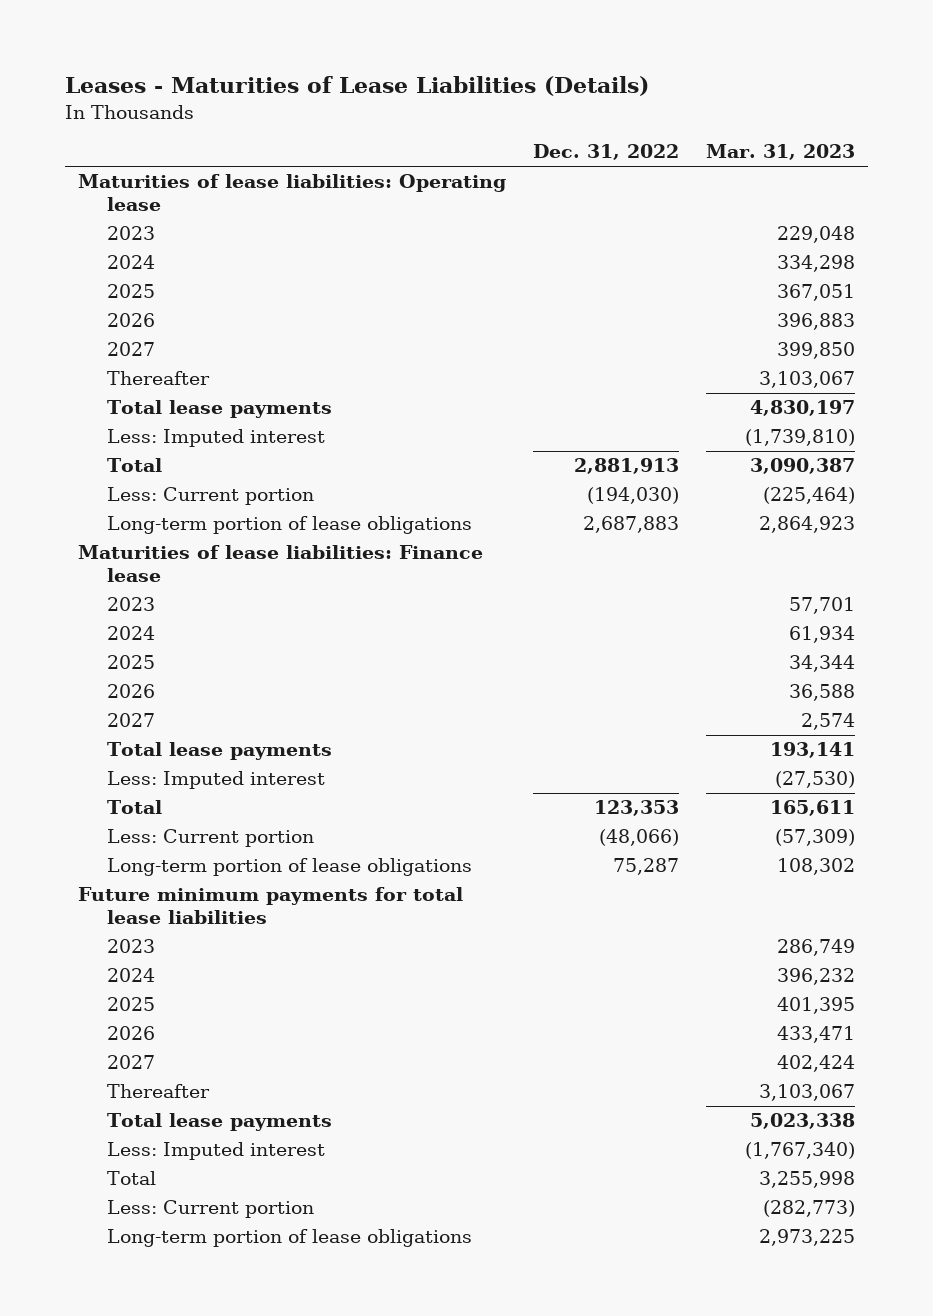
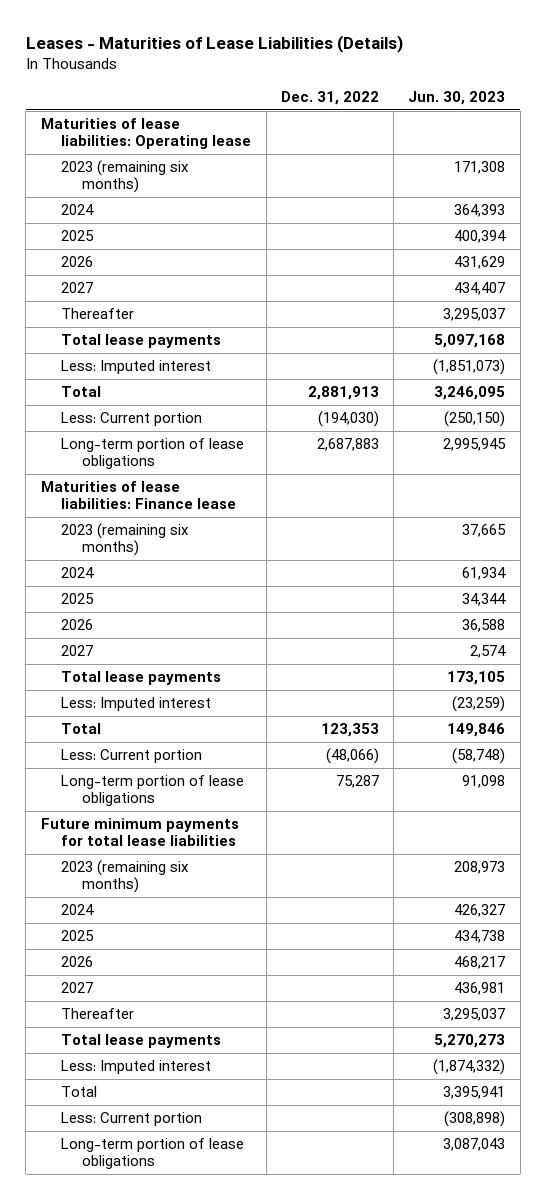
- | Dec. 31, 2022 | Mar. 31, 2023
+ | Dec. 31, 2022 | Jun. 30, 2023
- 2023 | | 229,048
+ 2023 (remaining six months) | | 171,308
- 2023 | | 57,701
+ 2023 (remaining six months) | | 37,665
- 2023 | | 286,749
+ 2023 (remaining six months) | | 208,973

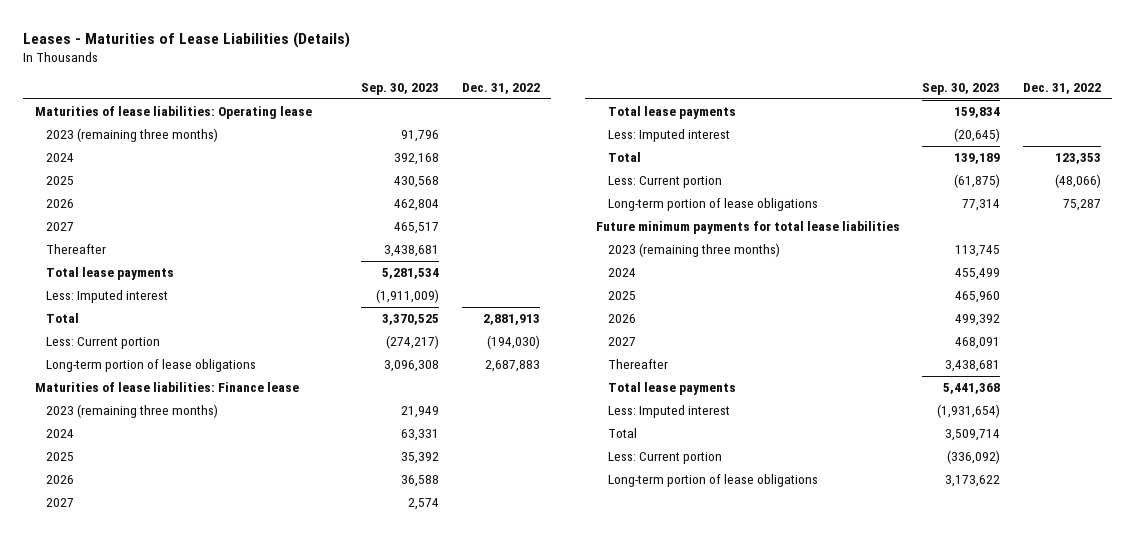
- | Dec. 31, 2022 | Jun. 30, 2023
+ | Sep. 30, 2023 | Dec. 31, 2022
- 2023 (remaining six months) | | 171,308
+ 2023 (remaining three months) | 91,796 |
- 2023 (remaining six months) | | 37,665
+ 2023 (remaining three months) | 21,949 |
- 2023 (remaining six months) | | 208,973
+ 2023 (remaining three months) | 113,745 |

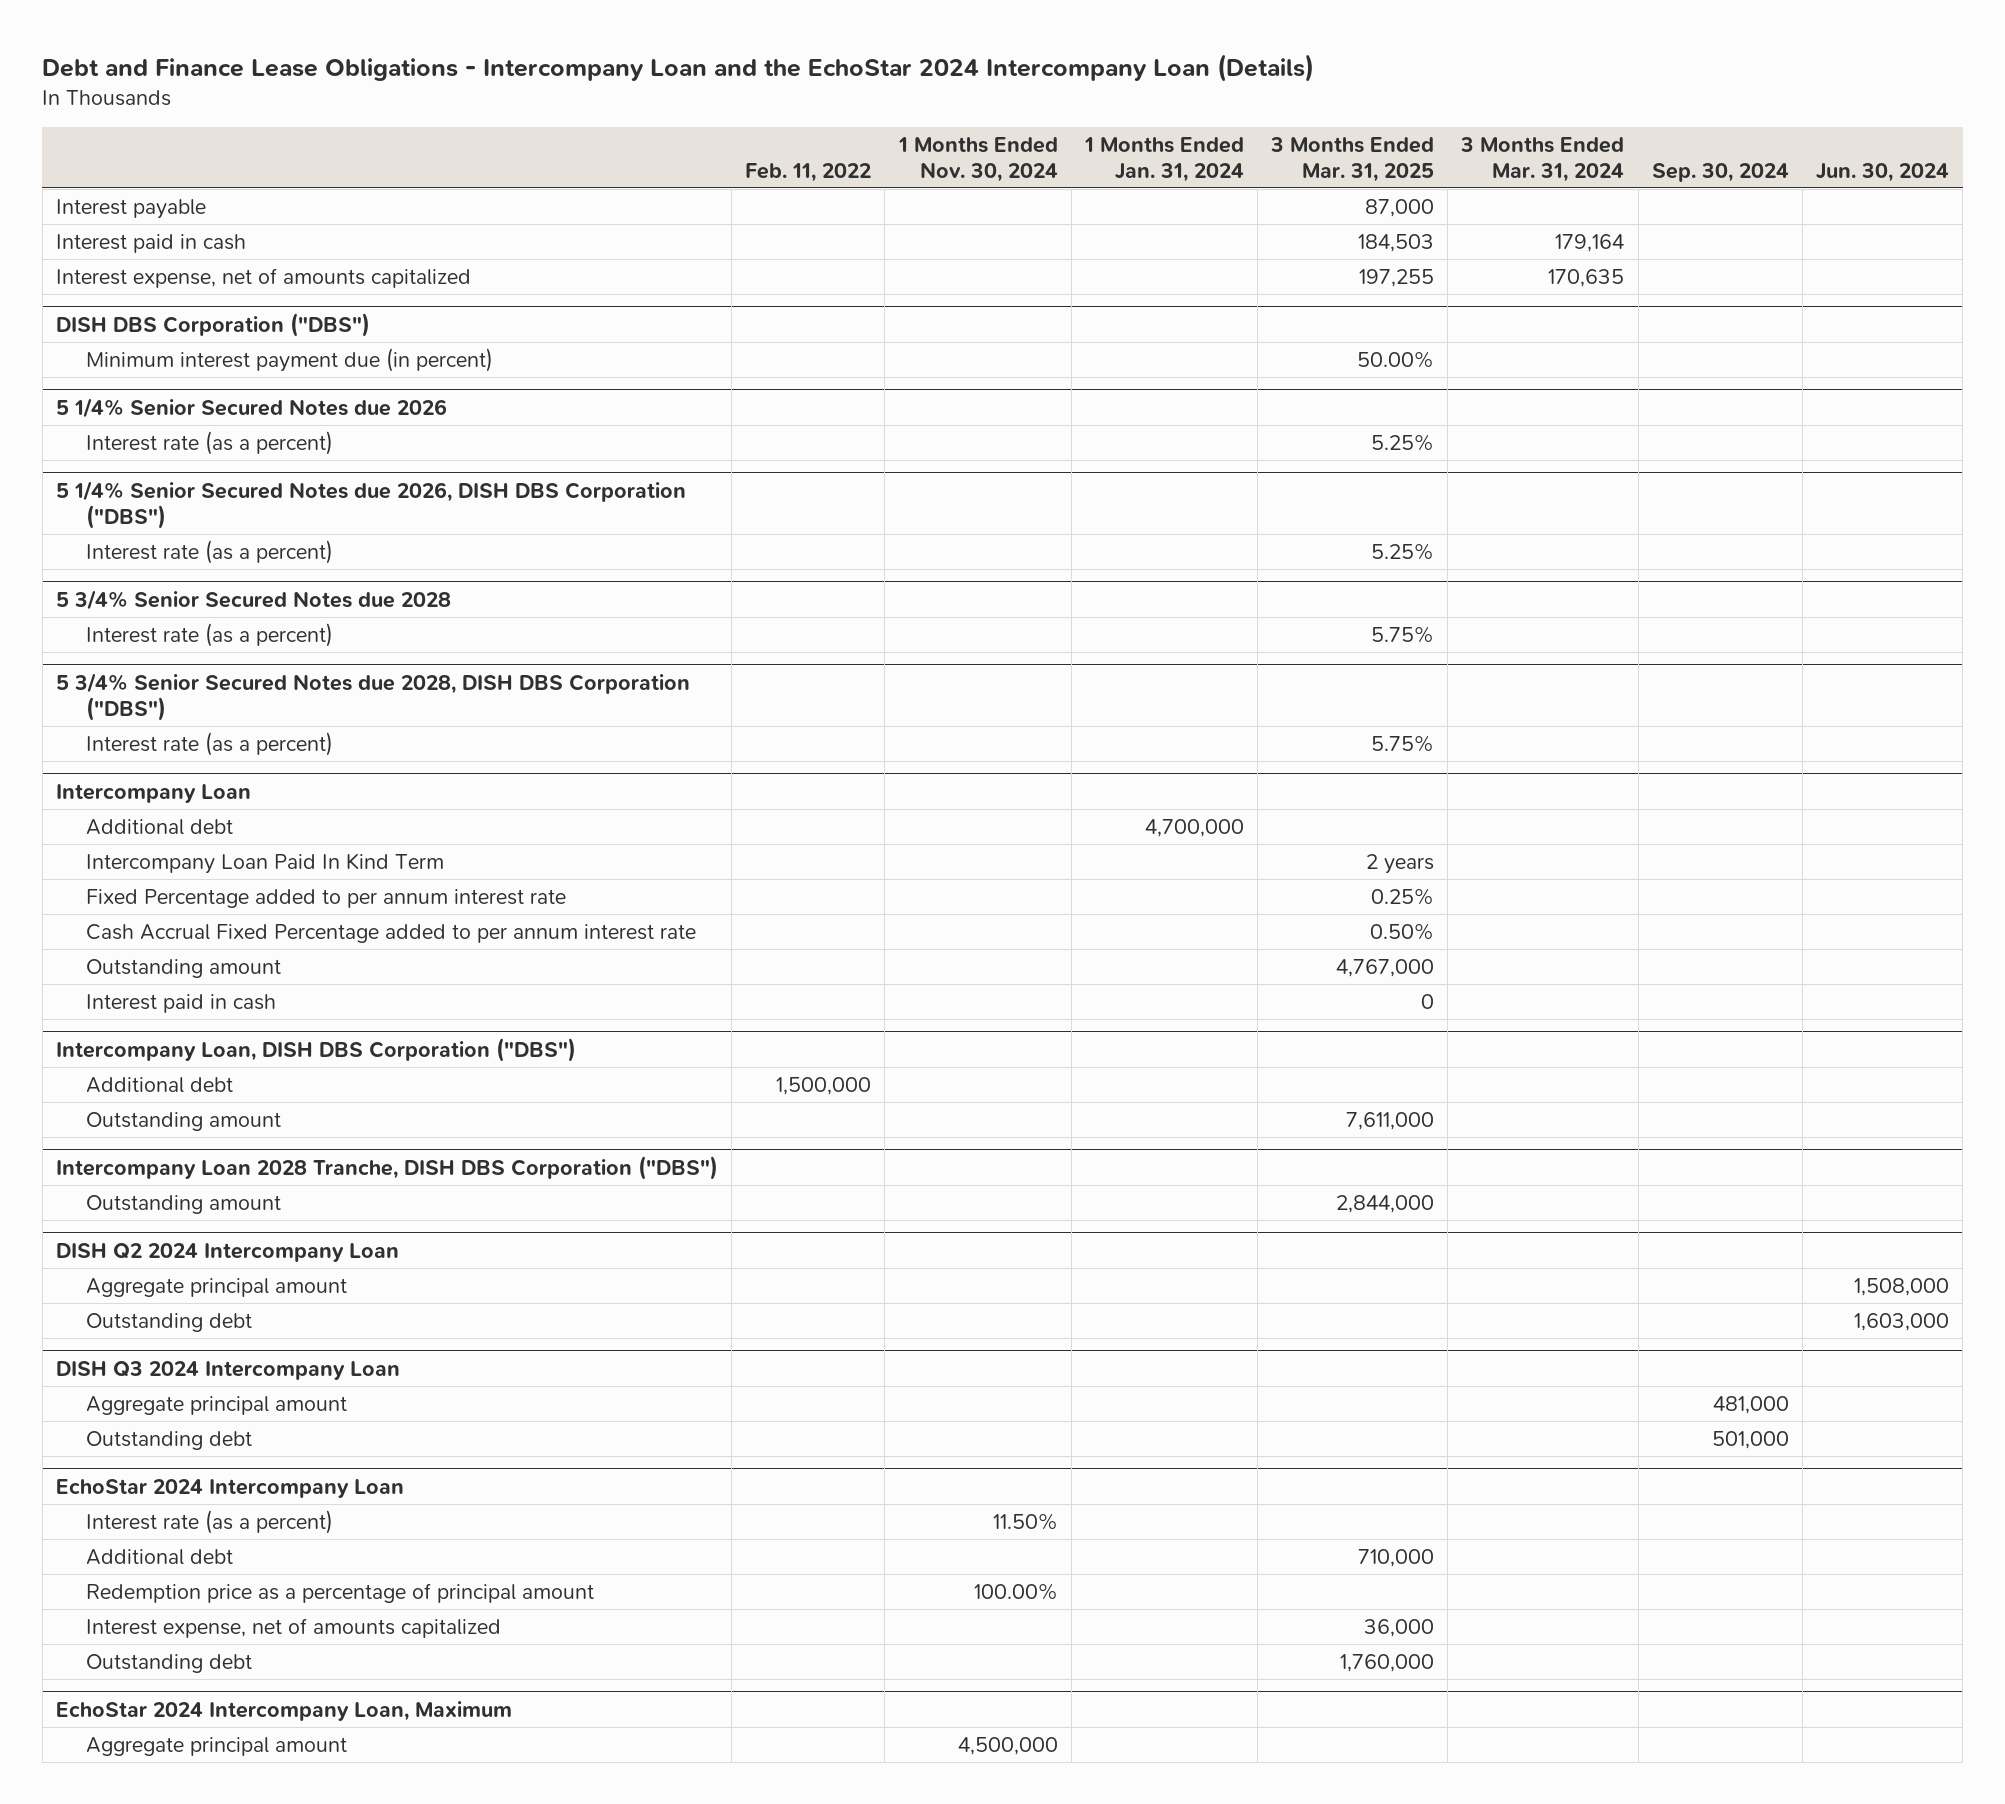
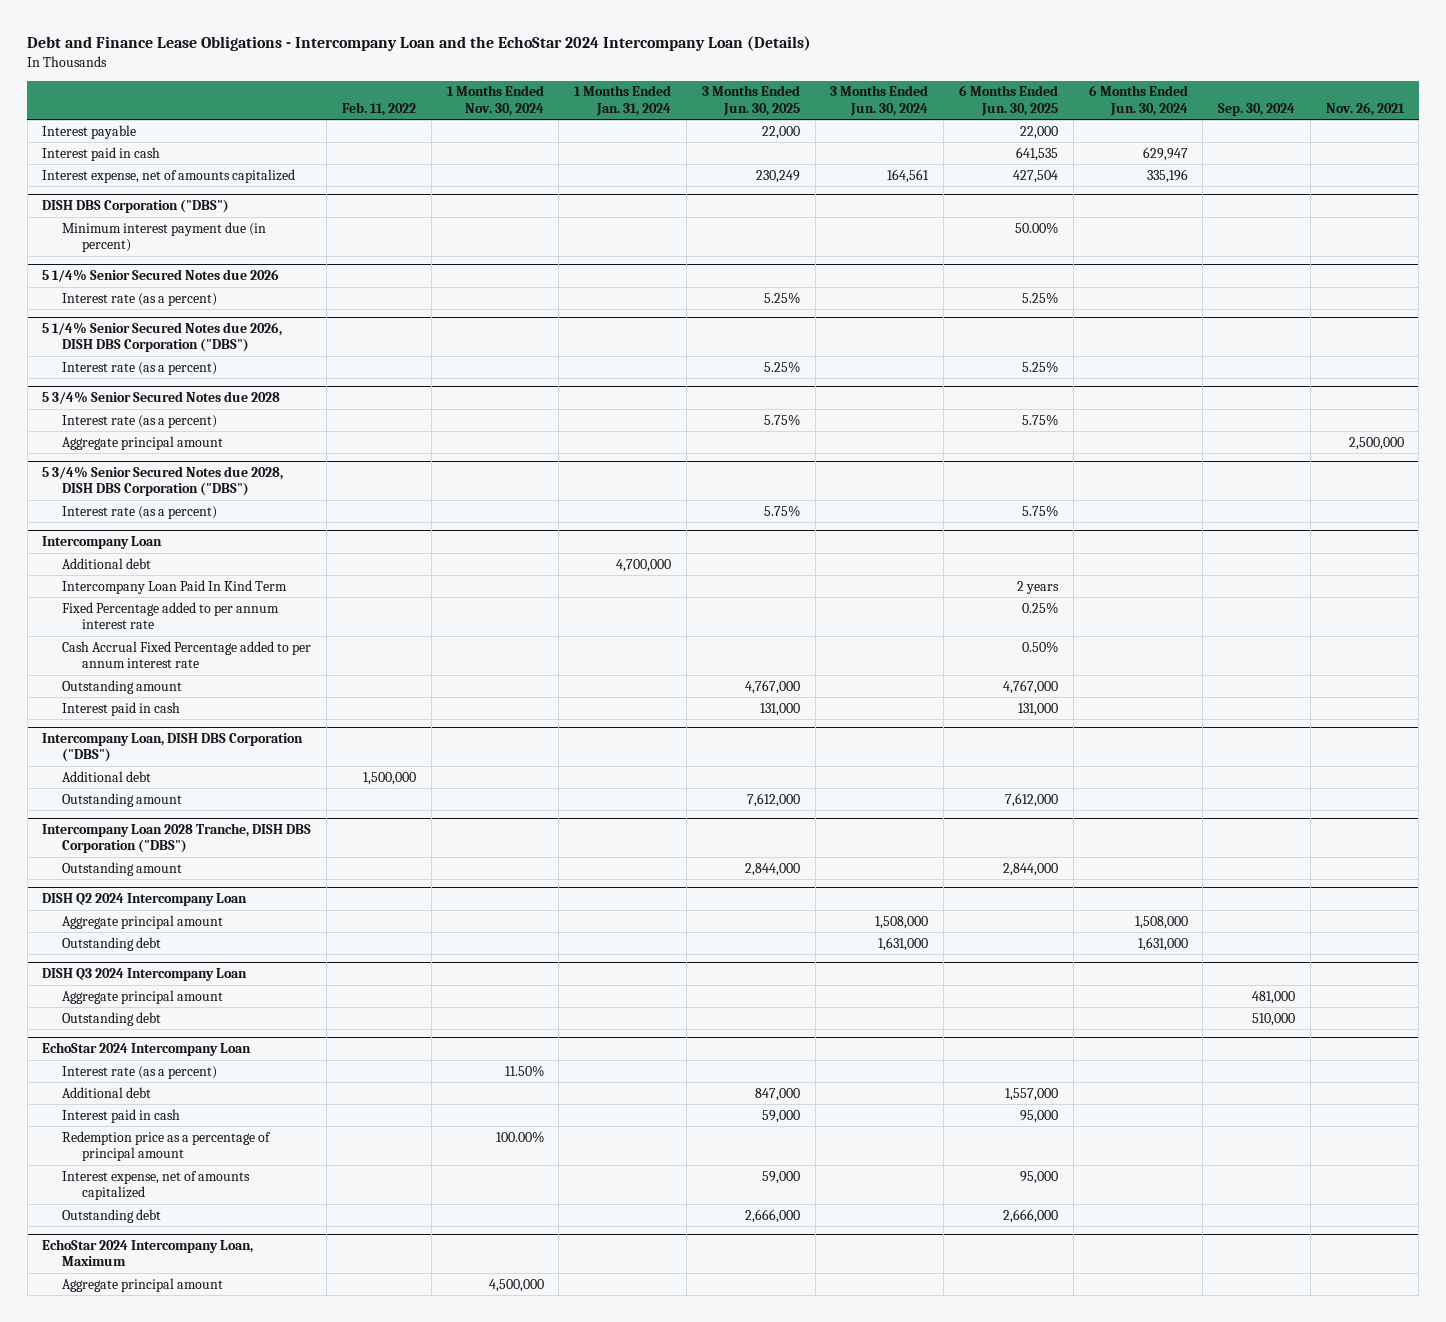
- | Feb. 11, 2022 | 1 Months Ended Nov. 30, 2024 | 1 Months Ended Jan. 31, 2024 | 3 Months Ended Mar. 31, 2025 | 3 Months Ended Mar. 31, 2024 | Sep. 30, 2024 | Jun. 30, 2024
+ | Feb. 11, 2022 | 1 Months Ended Nov. 30, 2024 | 1 Months Ended Jan. 31, 2024 | 3 Months Ended Jun. 30, 2025 | 3 Months Ended Jun. 30, 2024 | 6 Months Ended Jun. 30, 2025 | 6 Months Ended Jun. 30, 2024 | Sep. 30, 2024 | Nov. 26, 2021
@ 5 3/4% Senior Secured Notes due 2028
+ Aggregate principal amount | | | | | | | | | 2,500,000
@ DISH Q3 2024 Intercompany Loan
- Outstanding debt | | | | | | 501,000 |
+ Outstanding debt | | | | | | | | 510,000 |
@ EchoStar 2024 Intercompany Loan
+ Interest paid in cash | | | | 59,000 | | 95,000 | | |

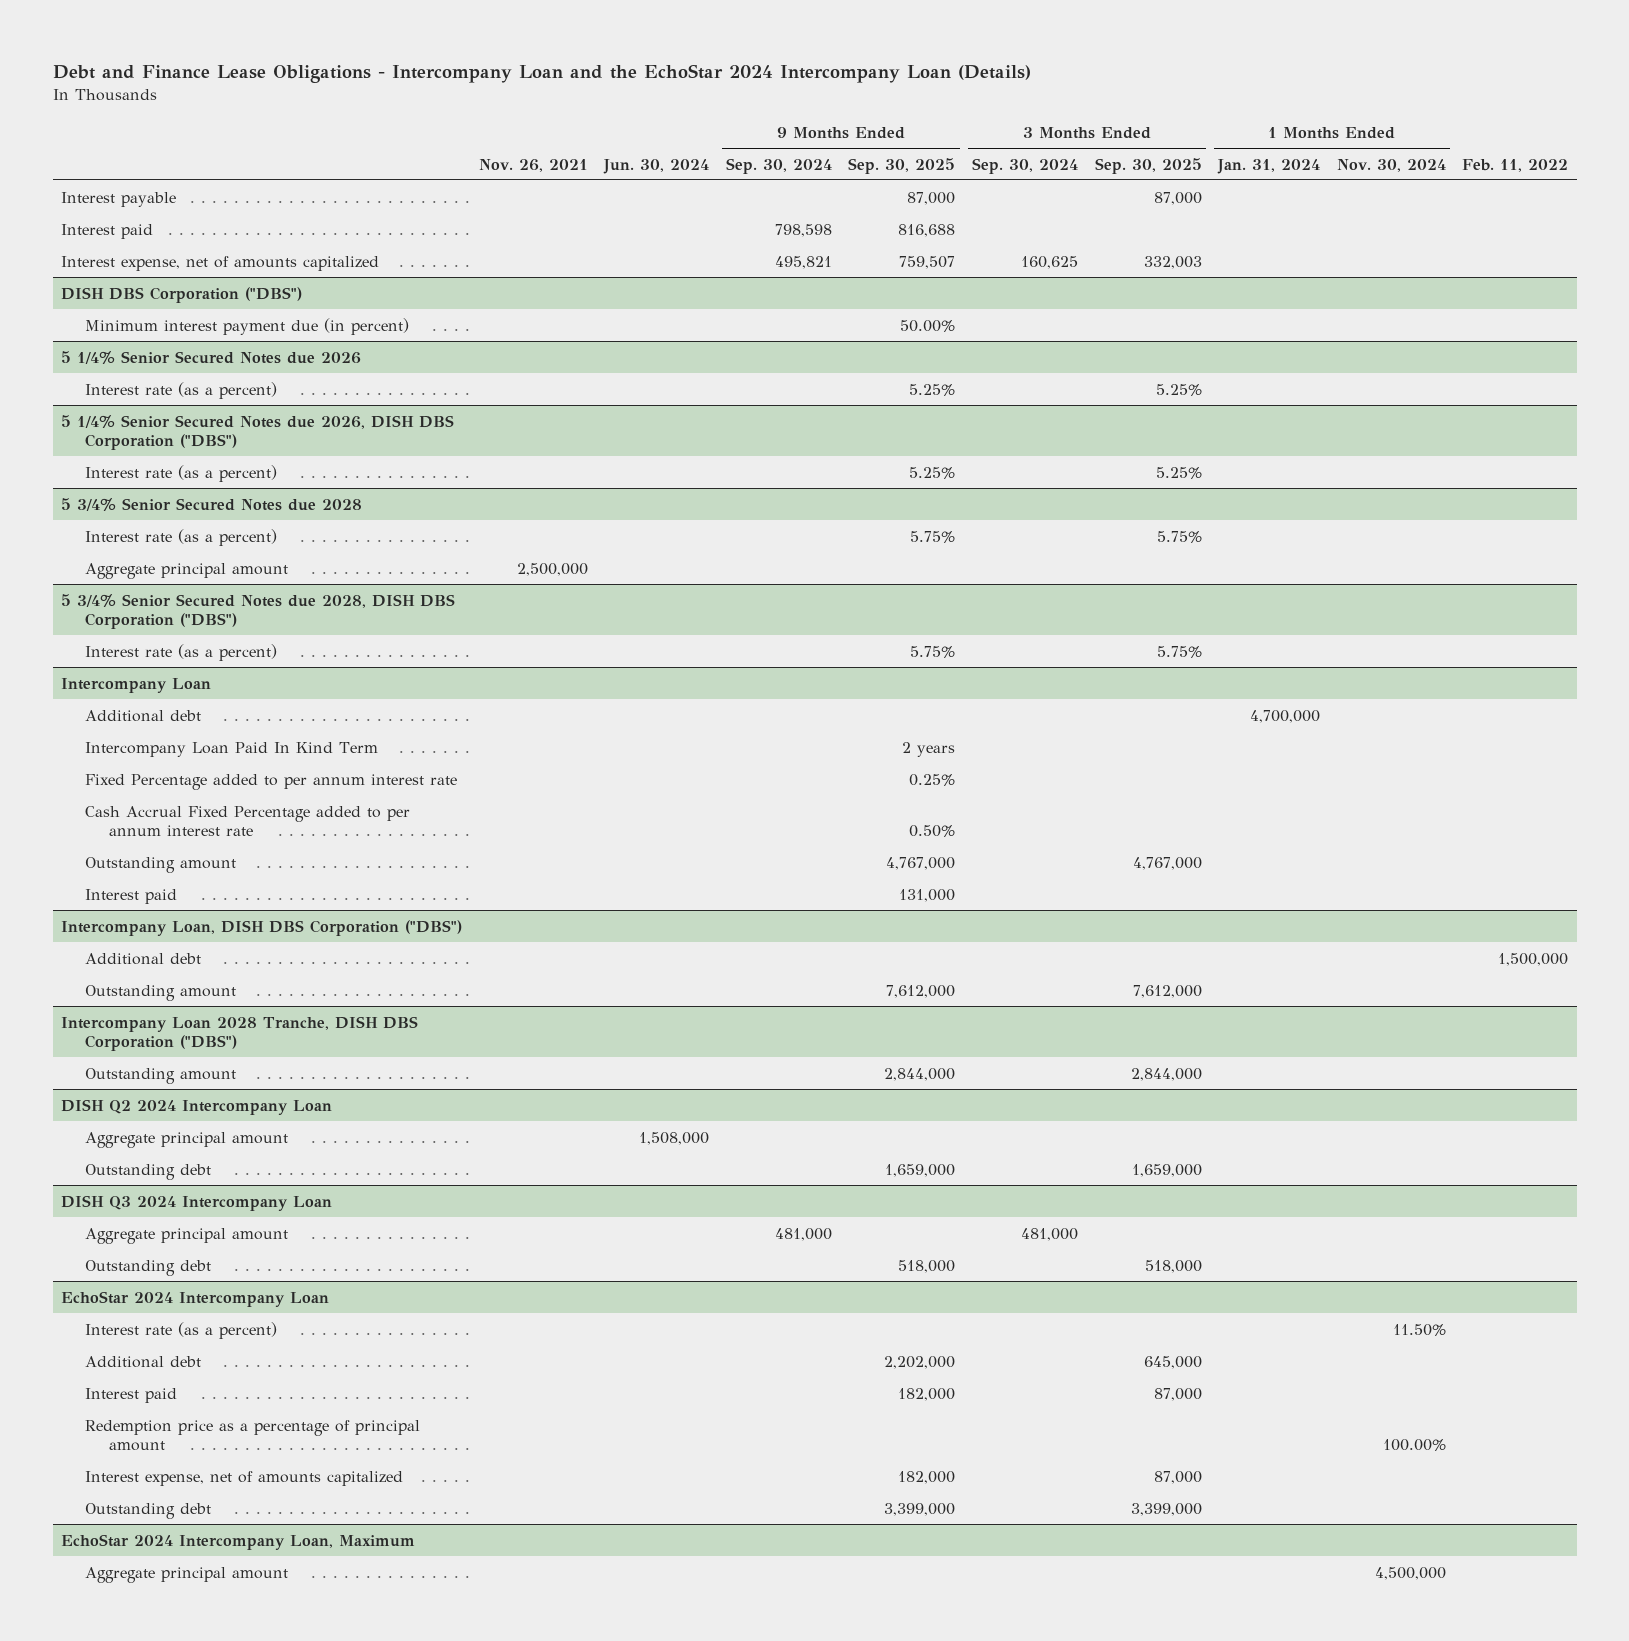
- | Feb. 11, 2022 | 1 Months Ended Nov. 30, 2024 | 1 Months Ended Jan. 31, 2024 | 3 Months Ended Jun. 30, 2025 | 3 Months Ended Jun. 30, 2024 | 6 Months Ended Jun. 30, 2025 | 6 Months Ended Jun. 30, 2024 | Sep. 30, 2024 | Nov. 26, 2021
+ | Nov. 26, 2021 | Jun. 30, 2024 | 9 Months Ended Sep. 30, 2024 | 9 Months Ended Sep. 30, 2025 | 3 Months Ended Sep. 30, 2024 | 3 Months Ended Sep. 30, 2025 | 1 Months Ended Jan. 31, 2024 | 1 Months Ended Nov. 30, 2024 | Feb. 11, 2022
- Interest paid in cash | | | | | | 641,535 | 629,947 | |
+ Interest paid | | | 798,598 | 816,688 | | | | |
@ Intercompany Loan
- Interest paid in cash | | | | 131,000 | | 131,000 | | |
+ Interest paid | | | | 131,000 | | | | |
@ EchoStar 2024 Intercompany Loan
- Interest paid in cash | | | | 59,000 | | 95,000 | | |
+ Interest paid | | | | 182,000 | | 87,000 | | |

